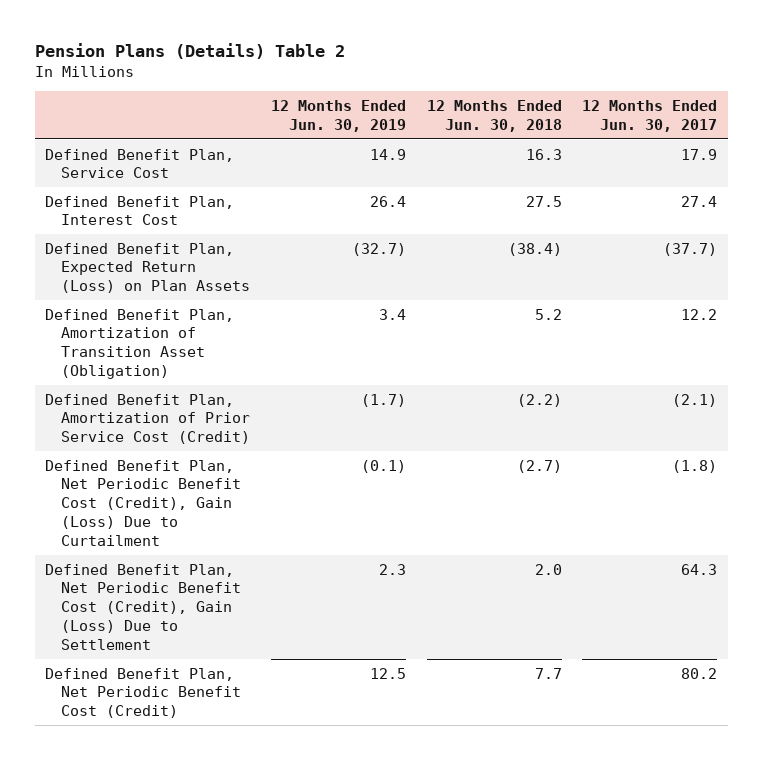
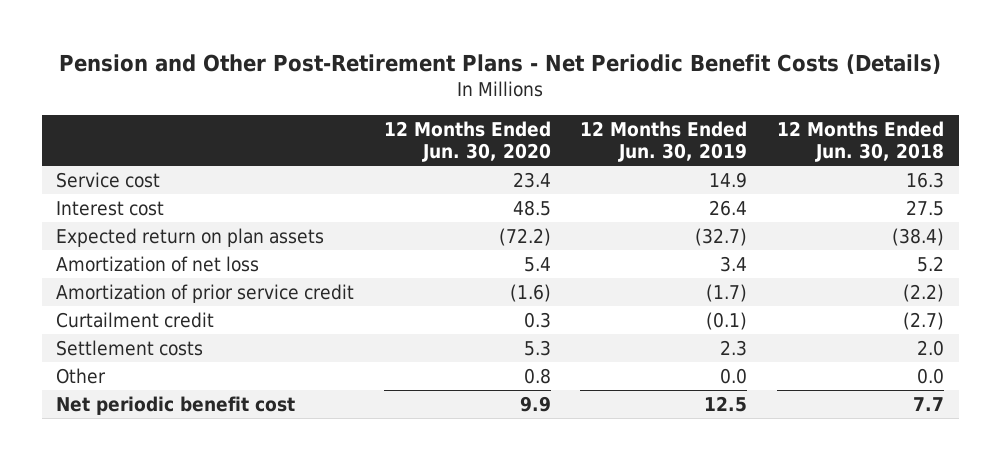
- Pension Plans (Details) Table 2
+ Pension and Other Post-Retirement Plans - Net Periodic Benefit Costs (Details)
- | 12 Months Ended Jun. 30, 2019 | 12 Months Ended Jun. 30, 2018 | 12 Months Ended Jun. 30, 2017
+ | 12 Months Ended Jun. 30, 2020 | 12 Months Ended Jun. 30, 2019 | 12 Months Ended Jun. 30, 2018
- Defined Benefit Plan, Service Cost | 14.9 | 16.3 | 17.9
- Defined Benefit Plan, Interest Cost | 26.4 | 27.5 | 27.4
- Defined Benefit Plan, Expected Return (Loss) on Plan Assets | (32.7) | (38.4) | (37.7)
- Defined Benefit Plan, Amortization of Transition Asset (Obligation) | 3.4 | 5.2 | 12.2
- Defined Benefit Plan, Amortization of Prior Service Cost (Credit) | (1.7) | (2.2) | (2.1)
- Defined Benefit Plan, Net Periodic Benefit Cost (Credit), Gain (Loss) Due to Curtailment | (0.1) | (2.7) | (1.8)
- Defined Benefit Plan, Net Periodic Benefit Cost (Credit), Gain (Loss) Due to Settlement | 2.3 | 2.0 | 64.3
- Defined Benefit Plan, Net Periodic Benefit Cost (Credit) | 12.5 | 7.7 | 80.2
+ Service cost | 23.4 | 14.9 | 16.3
+ Interest cost | 48.5 | 26.4 | 27.5
+ Expected return on plan assets | (72.2) | (32.7) | (38.4)
+ Amortization of net loss | 5.4 | 3.4 | 5.2
+ Amortization of prior service credit | (1.6) | (1.7) | (2.2)
+ Curtailment credit | 0.3 | (0.1) | (2.7)
+ Settlement costs | 5.3 | 2.3 | 2.0
+ Other | 0.8 | 0.0 | 0.0
+ Net periodic benefit cost | 9.9 | 12.5 | 7.7

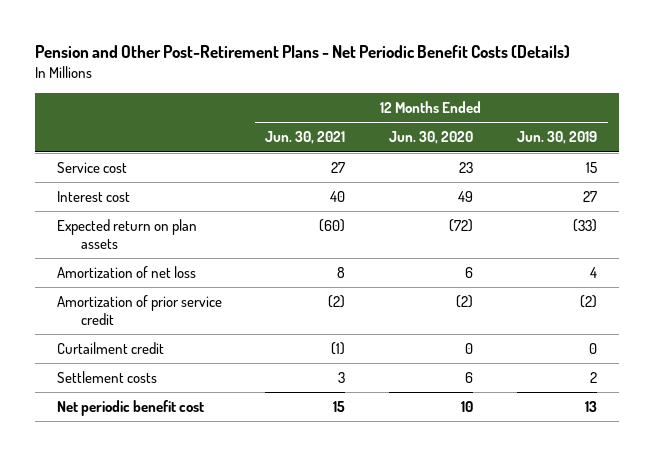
- | 12 Months Ended Jun. 30, 2020 | 12 Months Ended Jun. 30, 2019 | 12 Months Ended Jun. 30, 2018
+ | 12 Months Ended Jun. 30, 2021 | 12 Months Ended Jun. 30, 2020 | 12 Months Ended Jun. 30, 2019
- Service cost | 23.4 | 14.9 | 16.3
- Interest cost | 48.5 | 26.4 | 27.5
- Expected return on plan assets | (72.2) | (32.7) | (38.4)
- Amortization of net loss | 5.4 | 3.4 | 5.2
- Amortization of prior service credit | (1.6) | (1.7) | (2.2)
- Curtailment credit | 0.3 | (0.1) | (2.7)
- Settlement costs | 5.3 | 2.3 | 2.0
- Other | 0.8 | 0.0 | 0.0
- Net periodic benefit cost | 9.9 | 12.5 | 7.7
+ Service cost | 27 | 23 | 15
+ Interest cost | 40 | 49 | 27
+ Expected return on plan assets | (60) | (72) | (33)
+ Amortization of net loss | 8 | 6 | 4
+ Amortization of prior service credit | (2) | (2) | (2)
+ Curtailment credit | (1) | 0 | 0
+ Settlement costs | 3 | 6 | 2
+ Net periodic benefit cost | 15 | 10 | 13

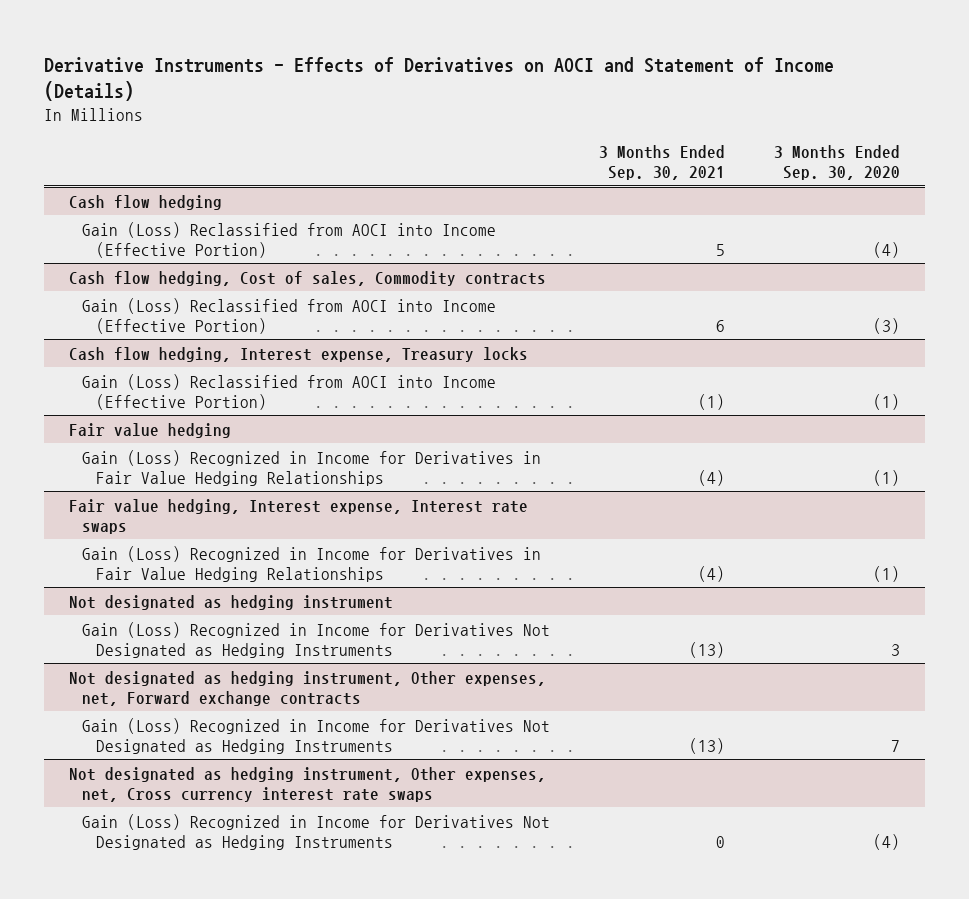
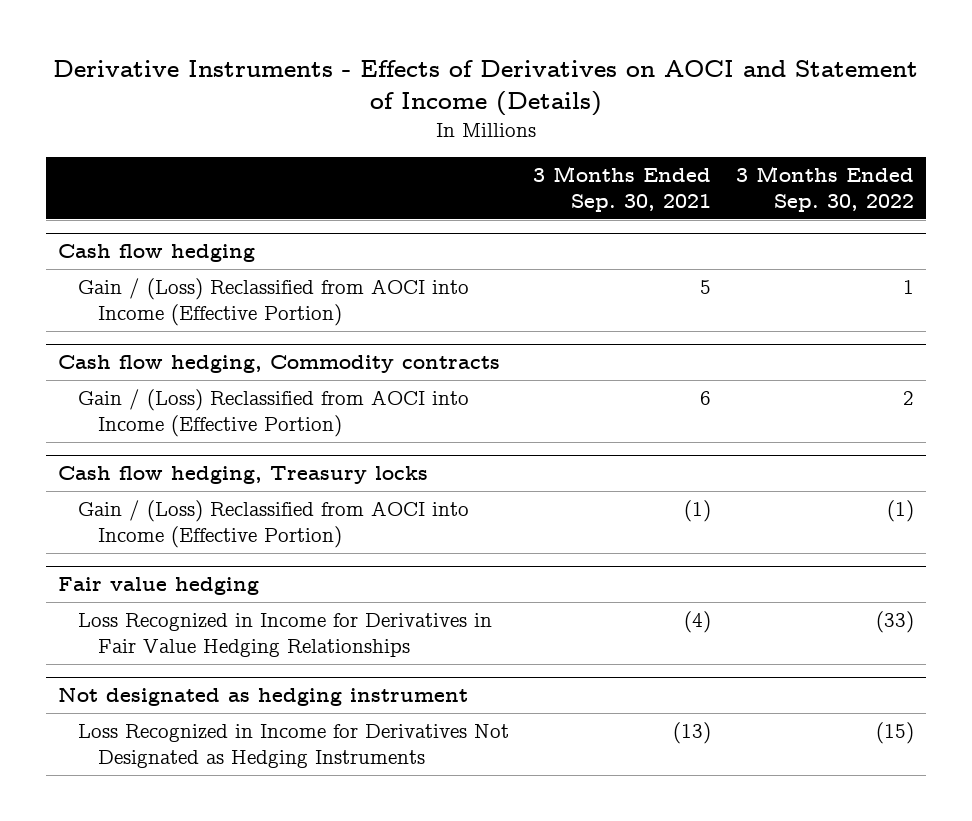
- | 3 Months Ended Sep. 30, 2021 | 3 Months Ended Sep. 30, 2020
+ | 3 Months Ended Sep. 30, 2021 | 3 Months Ended Sep. 30, 2022
@ Cash flow hedging
- Gain (Loss) Reclassified from AOCI into Income (Effective Portion) | 5 | (4)
- Cash flow hedging, Cost of sales, Commodity contracts
- Gain (Loss) Reclassified from AOCI into Income (Effective Portion) | 6 | (3)
- Cash flow hedging, Interest expense, Treasury locks
- Gain (Loss) Reclassified from AOCI into Income (Effective Portion) | (1) | (1)
@ Cash flow hedging
+ Gain / (Loss) Reclassified from AOCI into Income (Effective Portion) | 5 | 1
+ Cash flow hedging, Commodity contracts
+ Gain / (Loss) Reclassified from AOCI into Income (Effective Portion) | 6 | 2
+ Cash flow hedging, Treasury locks
+ Gain / (Loss) Reclassified from AOCI into Income (Effective Portion) | (1) | (1)
@ Fair value hedging
- Gain (Loss) Recognized in Income for Derivatives in Fair Value Hedging Relationships | (4) | (1)
- Fair value hedging, Interest expense, Interest rate swaps
- Gain (Loss) Recognized in Income for Derivatives in Fair Value Hedging Relationships | (4) | (1)
@ Fair value hedging
+ Loss Recognized in Income for Derivatives in Fair Value Hedging Relationships | (4) | (33)
@ Not designated as hedging instrument
- Gain (Loss) Recognized in Income for Derivatives Not Designated as Hedging Instruments | (13) | 3
- Not designated as hedging instrument, Other expenses, net, Forward exchange contracts
- Gain (Loss) Recognized in Income for Derivatives Not Designated as Hedging Instruments | (13) | 7
- Not designated as hedging instrument, Other expenses, net, Cross currency interest rate swaps
- Gain (Loss) Recognized in Income for Derivatives Not Designated as Hedging Instruments | 0 | (4)
@ Not designated as hedging instrument
+ Loss Recognized in Income for Derivatives Not Designated as Hedging Instruments | (13) | (15)

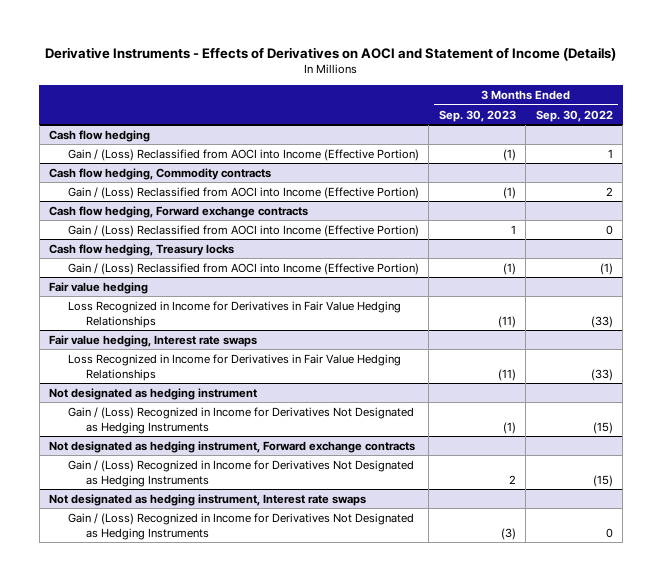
- | 3 Months Ended Sep. 30, 2021 | 3 Months Ended Sep. 30, 2022
+ | 3 Months Ended Sep. 30, 2023 | 3 Months Ended Sep. 30, 2022
+ Cash flow hedging, Forward exchange contracts
+ Gain / (Loss) Reclassified from AOCI into Income (Effective Portion) | 1 | 0
+ Fair value hedging, Interest rate swaps
+ Loss Recognized in Income for Derivatives in Fair Value Hedging Relationships | (11) | (33)
@ Not designated as hedging instrument
- Loss Recognized in Income for Derivatives Not Designated as Hedging Instruments | (13) | (15)
+ Gain / (Loss) Recognized in Income for Derivatives Not Designated as Hedging Instruments | (1) | (15)
+ Not designated as hedging instrument, Forward exchange contracts
+ Gain / (Loss) Recognized in Income for Derivatives Not Designated as Hedging Instruments | 2 | (15)
+ Not designated as hedging instrument, Interest rate swaps
+ Gain / (Loss) Recognized in Income for Derivatives Not Designated as Hedging Instruments | (3) | 0

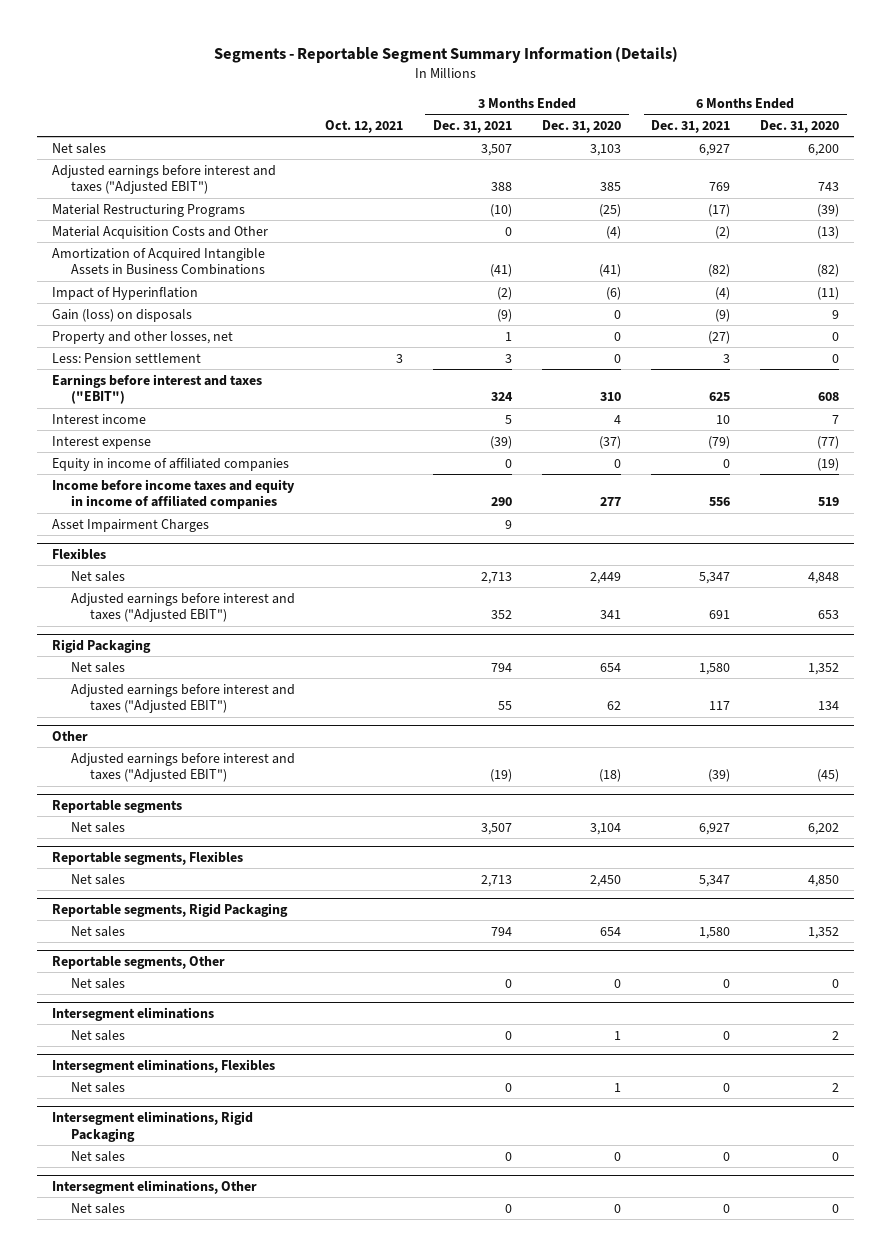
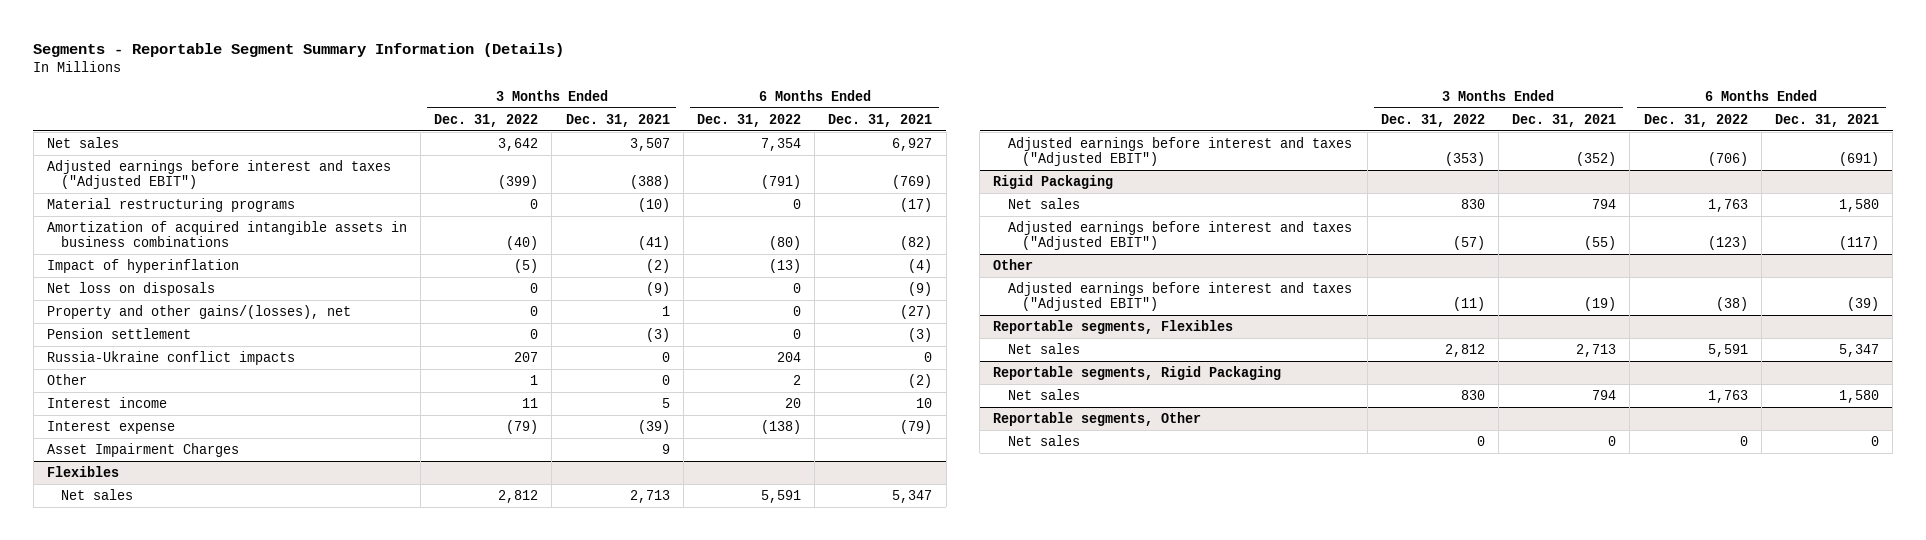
- | Oct. 12, 2021 | 3 Months Ended Dec. 31, 2021 | 3 Months Ended Dec. 31, 2020 | 6 Months Ended Dec. 31, 2021 | 6 Months Ended Dec. 31, 2020
+ | 3 Months Ended Dec. 31, 2022 | 3 Months Ended Dec. 31, 2021 | 6 Months Ended Dec. 31, 2022 | 6 Months Ended Dec. 31, 2021
- Adjusted earnings before interest and taxes ("Adjusted EBIT") | | 388 | 385 | 769 | 743
- Material Restructuring Programs | | (10) | (25) | (17) | (39)
- Material Acquisition Costs and Other | | 0 | (4) | (2) | (13)
- Amortization of Acquired Intangible Assets in Business Combinations | | (41) | (41) | (82) | (82)
- Impact of Hyperinflation | | (2) | (6) | (4) | (11)
- Gain (loss) on disposals | | (9) | 0 | (9) | 9
- Property and other losses, net | | 1 | 0 | (27) | 0
- Less: Pension settlement | 3 | 3 | 0 | 3 | 0
- Earnings before interest and taxes ("EBIT") | | 324 | 310 | 625 | 608
+ Adjusted earnings before interest and taxes ("Adjusted EBIT") | (399) | (388) | (791) | (769)
+ Material restructuring programs | 0 | (10) | 0 | (17)
+ Amortization of acquired intangible assets in business combinations | (40) | (41) | (80) | (82)
+ Impact of hyperinflation | (5) | (2) | (13) | (4)
+ Net loss on disposals | 0 | (9) | 0 | (9)
+ Property and other gains/(losses), net | 0 | 1 | 0 | (27)
+ Pension settlement | 0 | (3) | 0 | (3)
+ Russia-Ukraine conflict impacts | 207 | 0 | 204 | 0
+ Other | 1 | 0 | 2 | (2)
- Equity in income of affiliated companies | | 0 | 0 | 0 | (19)
- Income before income taxes and equity in income of affiliated companies | | 290 | 277 | 556 | 519
@ Flexibles
- Adjusted earnings before interest and taxes ("Adjusted EBIT") | | 352 | 341 | 691 | 653
+ Adjusted earnings before interest and taxes ("Adjusted EBIT") | (353) | (352) | (706) | (691)
@ Rigid Packaging
- Adjusted earnings before interest and taxes ("Adjusted EBIT") | | 55 | 62 | 117 | 134
+ Adjusted earnings before interest and taxes ("Adjusted EBIT") | (57) | (55) | (123) | (117)
- Reportable segments
- Net sales | | 3,507 | 3,104 | 6,927 | 6,202
- Intersegment eliminations
- Net sales | | 0 | 1 | 0 | 2
- Intersegment eliminations, Flexibles
- Net sales | | 0 | 1 | 0 | 2
- Intersegment eliminations, Rigid Packaging
- Net sales | | 0 | 0 | 0 | 0
- Intersegment eliminations, Other
- Net sales | | 0 | 0 | 0 | 0

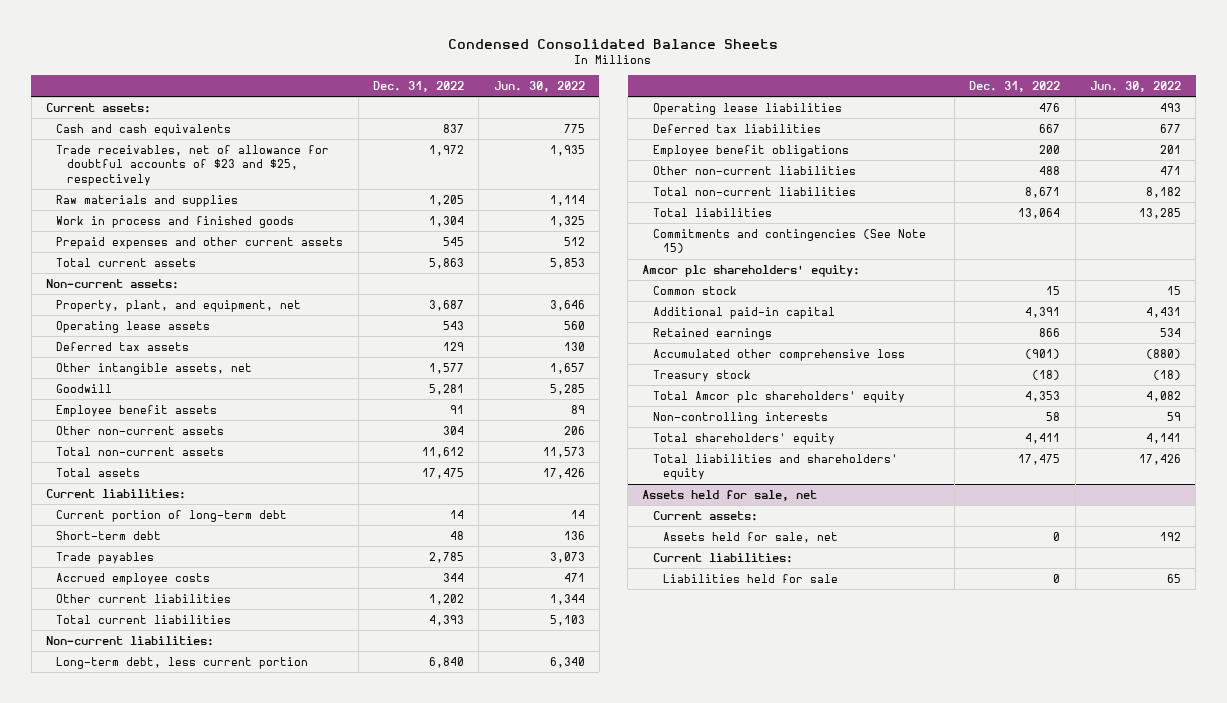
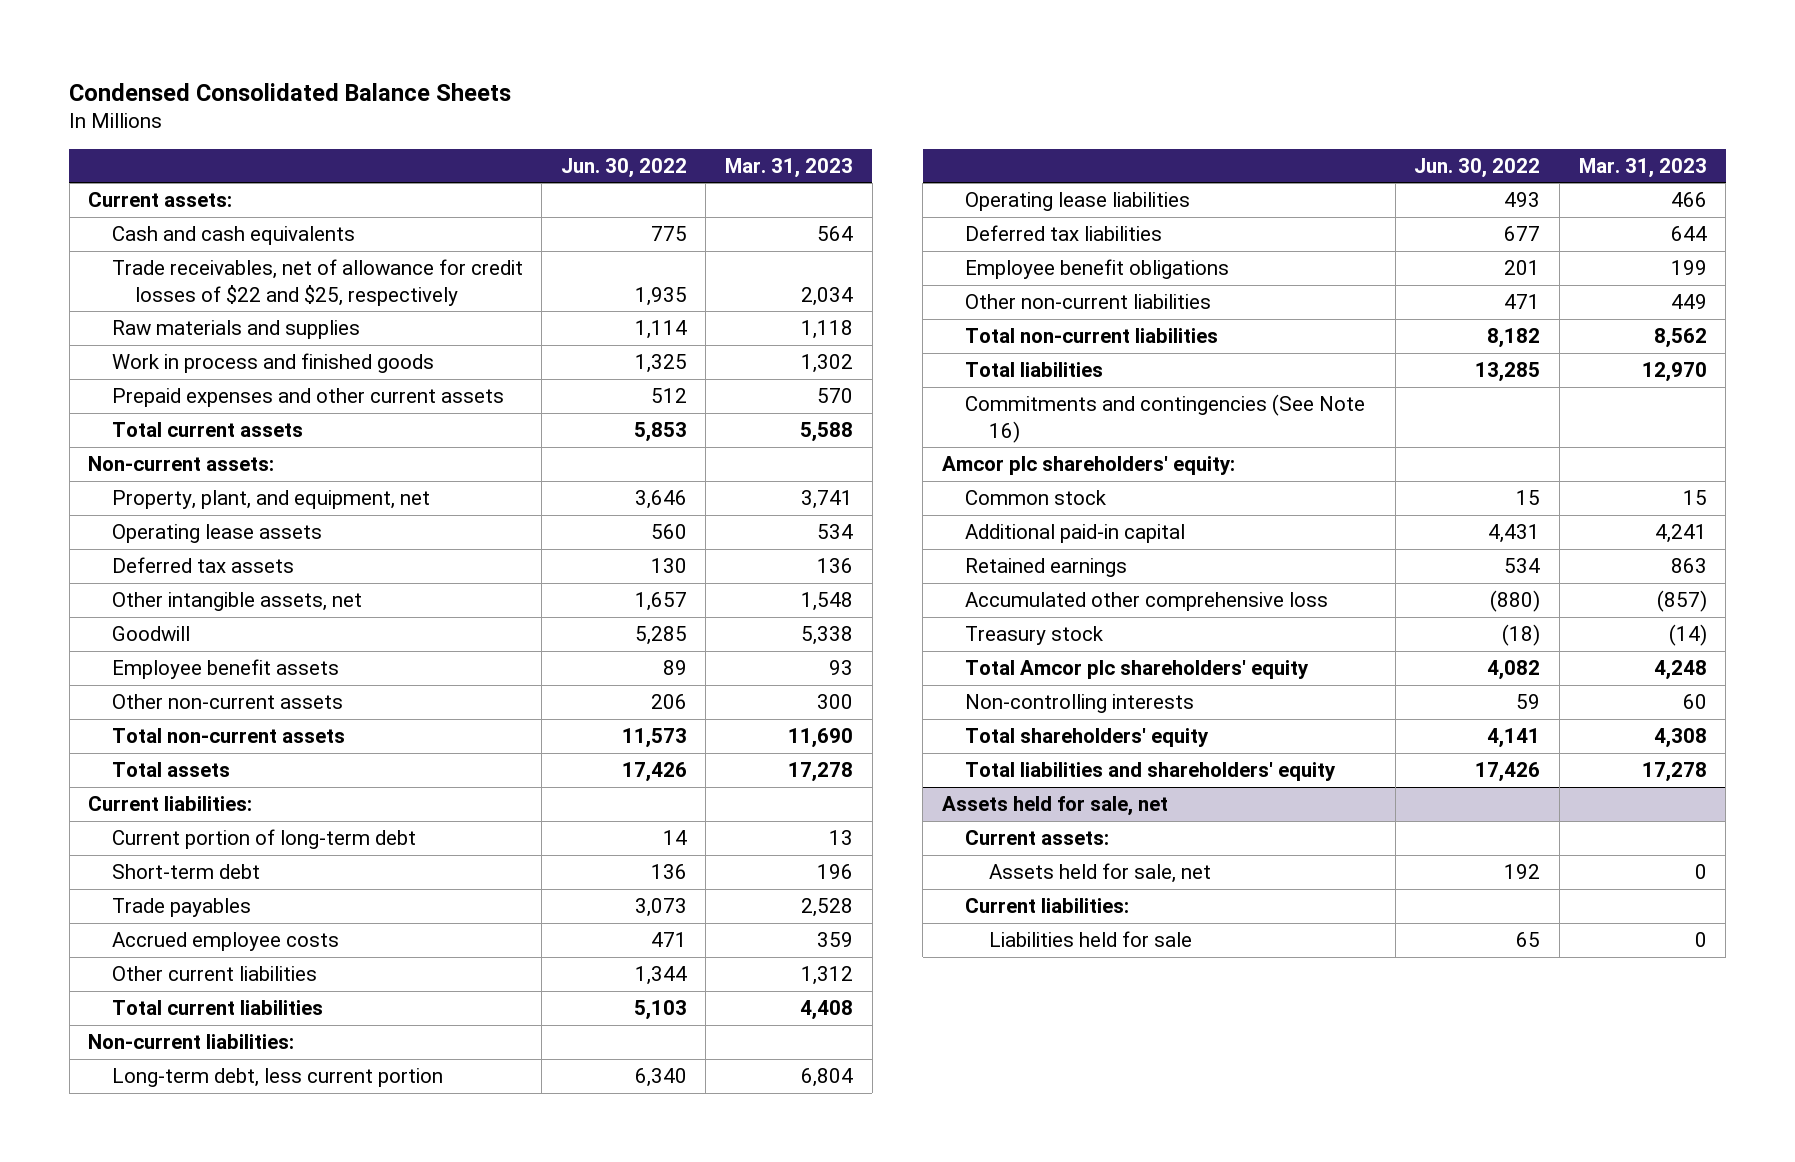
- | Dec. 31, 2022 | Jun. 30, 2022
+ | Jun. 30, 2022 | Mar. 31, 2023
- Trade receivables, net of allowance for doubtful accounts of $23 and $25, respectively | 1,972 | 1,935
+ Trade receivables, net of allowance for credit losses of $22 and $25, respectively | 1,935 | 2,034
- Commitments and contingencies (See Note 15)
+ Commitments and contingencies (See Note 16)

